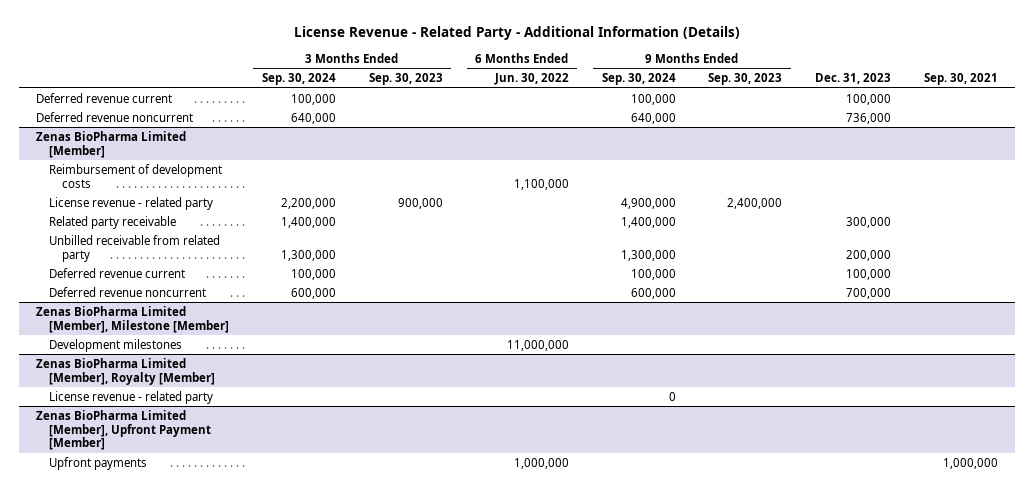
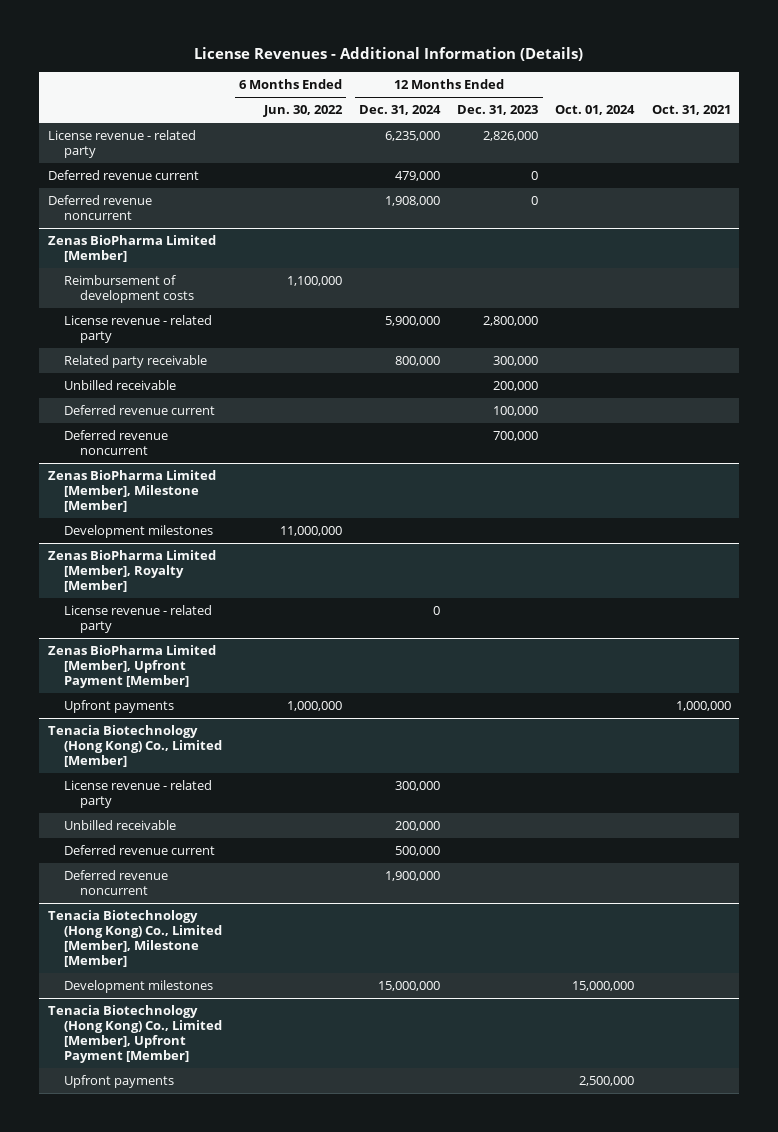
- License Revenue - Related Party - Additional Information (Details)
+ License Revenues - Additional Information (Details)
- | 3 Months Ended Sep. 30, 2024 | 3 Months Ended Sep. 30, 2023 | 6 Months Ended Jun. 30, 2022 | 9 Months Ended Sep. 30, 2024 | 9 Months Ended Sep. 30, 2023 | Dec. 31, 2023 | Sep. 30, 2021
+ | 6 Months Ended Jun. 30, 2022 | 12 Months Ended Dec. 31, 2024 | 12 Months Ended Dec. 31, 2023 | Oct. 01, 2024 | Oct. 31, 2021
+ License revenue - related party | | 6,235,000 | 2,826,000 | |
@ Zenas BioPharma Limited [Member]
- Unbilled receivable from related party | 1,300,000 | | | 1,300,000 | | 200,000 |
+ Unbilled receivable | | | 200,000 | |
+ Tenacia Biotechnology (Hong Kong) Co., Limited [Member]
+ License revenue - related party | | 300,000 | | |
+ Unbilled receivable | | 200,000 | | |
+ Deferred revenue current | | 500,000 | | |
+ Deferred revenue noncurrent | | 1,900,000 | | |
+ Tenacia Biotechnology (Hong Kong) Co., Limited [Member], Milestone [Member]
+ Development milestones | | 15,000,000 | | 15,000,000 |
+ Tenacia Biotechnology (Hong Kong) Co., Limited [Member], Upfront Payment [Member]
+ Upfront payments | | | | 2,500,000 |

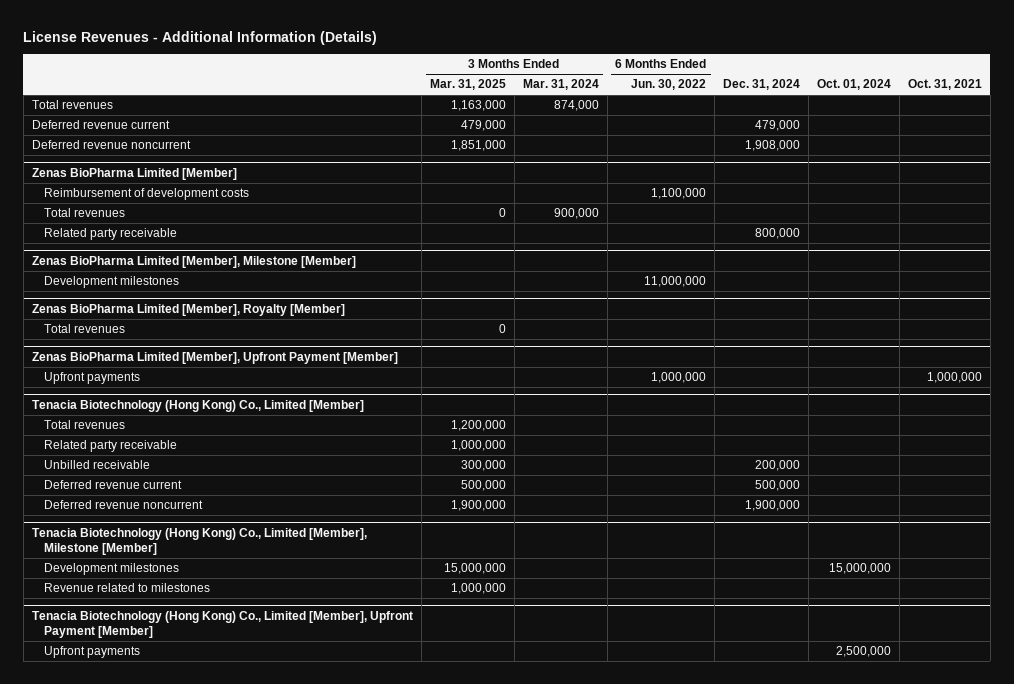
- | 6 Months Ended Jun. 30, 2022 | 12 Months Ended Dec. 31, 2024 | 12 Months Ended Dec. 31, 2023 | Oct. 01, 2024 | Oct. 31, 2021
+ | 3 Months Ended Mar. 31, 2025 | 3 Months Ended Mar. 31, 2024 | 6 Months Ended Jun. 30, 2022 | Dec. 31, 2024 | Oct. 01, 2024 | Oct. 31, 2021
- License revenue - related party | | 6,235,000 | 2,826,000 | |
+ Total revenues | 1,163,000 | 874,000 | | | |
@ Zenas BioPharma Limited [Member]
- License revenue - related party | | 5,900,000 | 2,800,000 | |
+ Total revenues | 0 | 900,000 | | | |
- Unbilled receivable | | | 200,000 | |
- Deferred revenue current | | | 100,000 | |
- Deferred revenue noncurrent | | | 700,000 | |
@ Zenas BioPharma Limited [Member], Royalty [Member]
- License revenue - related party | | 0 | | |
+ Total revenues | 0 | | | | |
@ Tenacia Biotechnology (Hong Kong) Co., Limited [Member]
- License revenue - related party | | 300,000 | | |
+ Total revenues | 1,200,000 | | | | |
+ Related party receivable | 1,000,000 | | | | |
@ Tenacia Biotechnology (Hong Kong) Co., Limited [Member], Milestone [Member]
+ Revenue related to milestones | 1,000,000 | | | | |

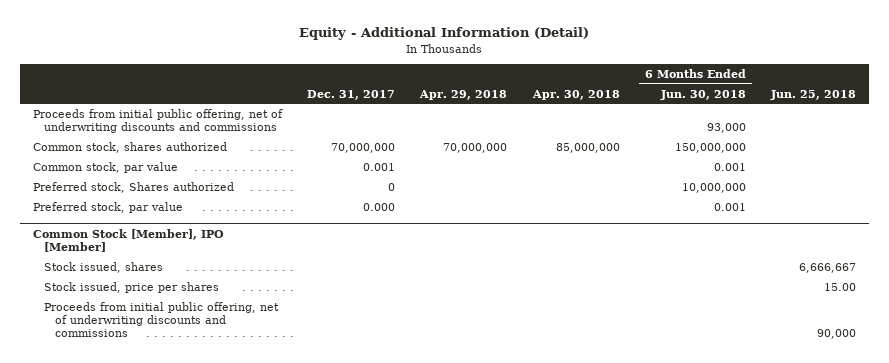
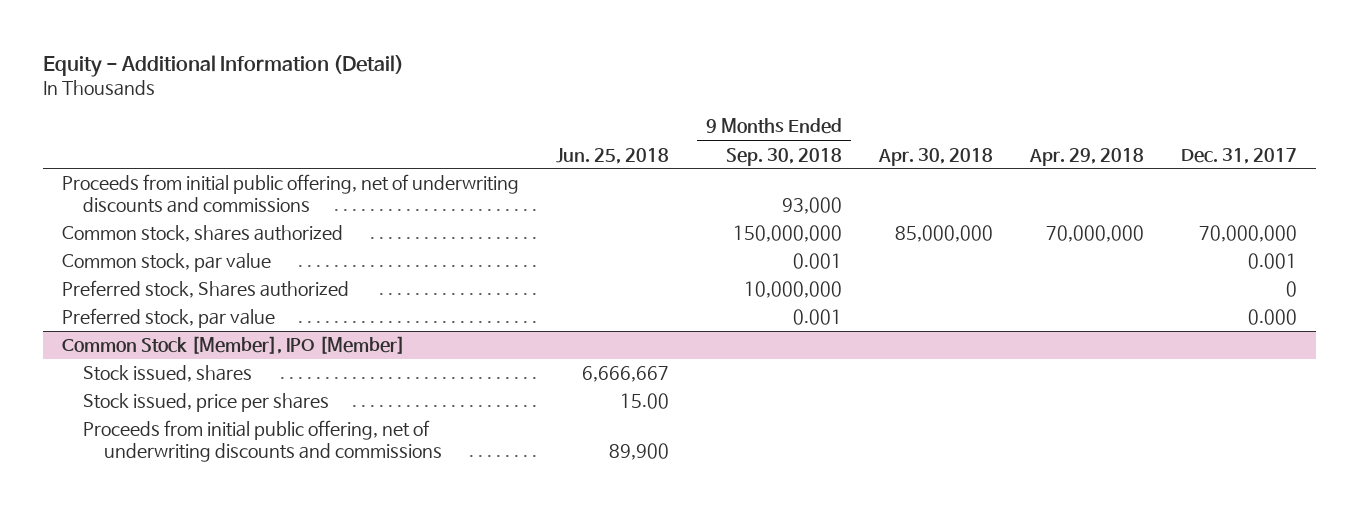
- | Dec. 31, 2017 | Apr. 29, 2018 | Apr. 30, 2018 | 6 Months Ended Jun. 30, 2018 | Jun. 25, 2018
+ | Jun. 25, 2018 | 9 Months Ended Sep. 30, 2018 | Apr. 30, 2018 | Apr. 29, 2018 | Dec. 31, 2017
@ Common Stock [Member], IPO [Member]
- Proceeds from initial public offering, net of underwriting discounts and commissions | | | | | 90,000
+ Proceeds from initial public offering, net of underwriting discounts and commissions | 89,900 | | | |

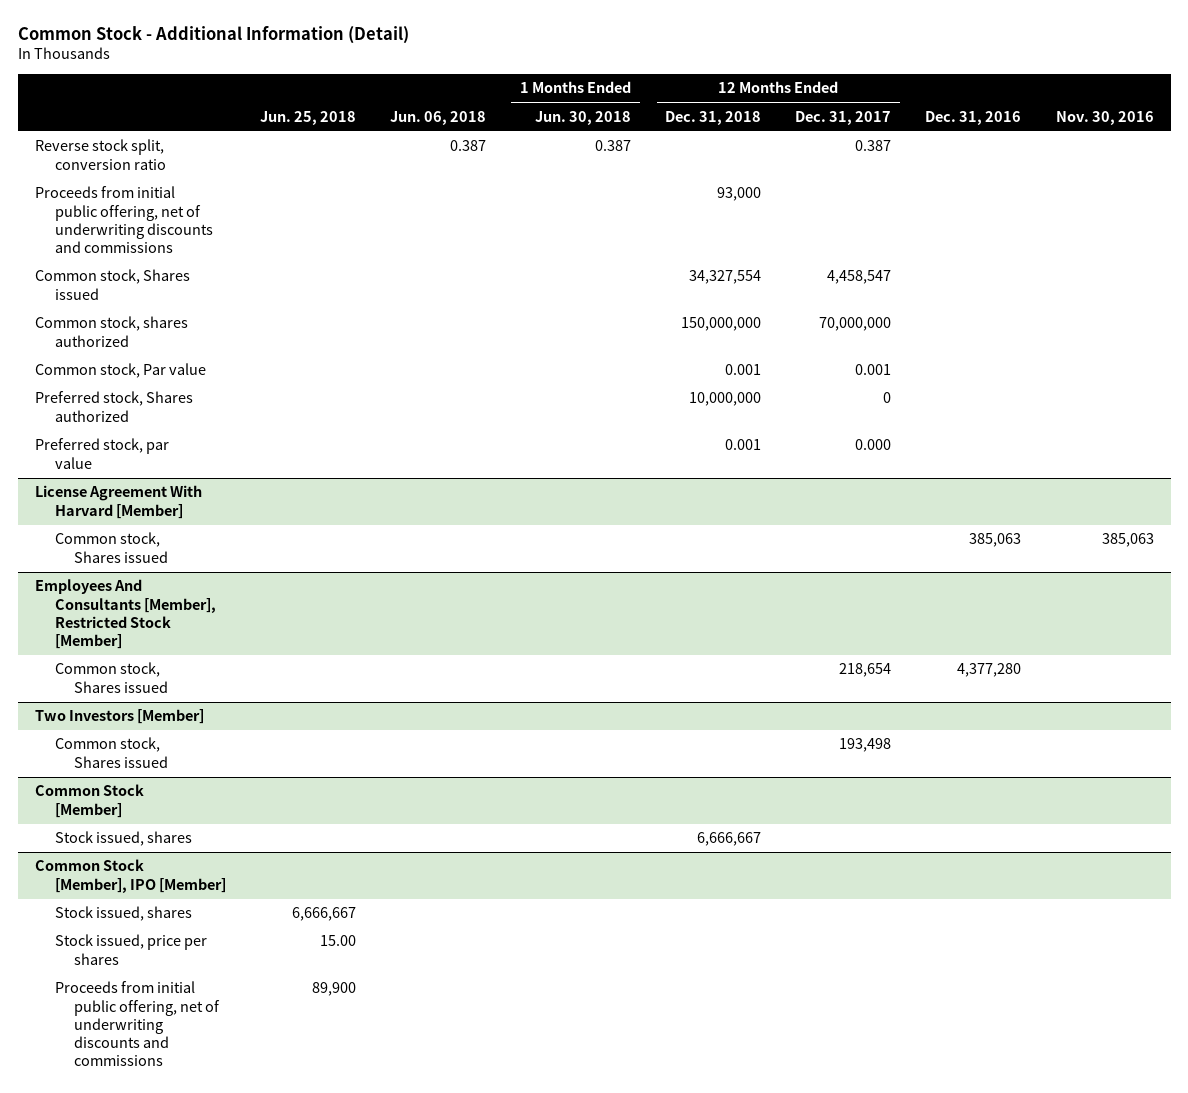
- Equity - Additional Information (Detail)
+ Common Stock - Additional Information (Detail)
- | Jun. 25, 2018 | 9 Months Ended Sep. 30, 2018 | Apr. 30, 2018 | Apr. 29, 2018 | Dec. 31, 2017
+ | Jun. 25, 2018 | Jun. 06, 2018 | 1 Months Ended Jun. 30, 2018 | 12 Months Ended Dec. 31, 2018 | 12 Months Ended Dec. 31, 2017 | Dec. 31, 2016 | Nov. 30, 2016
+ Reverse stock split, conversion ratio | | 0.387 | 0.387 | | 0.387 | |
+ Common stock, Shares issued | | | | 34,327,554 | 4,458,547 | |
- Common stock, par value | | 0.001 | | | 0.001
+ Common stock, Par value | | | | 0.001 | 0.001 | |
+ License Agreement With Harvard [Member]
+ Common stock, Shares issued | | | | | | 385,063 | 385,063
+ Employees And Consultants [Member], Restricted Stock [Member]
+ Common stock, Shares issued | | | | | 218,654 | 4,377,280 |
+ Two Investors [Member]
+ Common stock, Shares issued | | | | | 193,498 | |
+ Common Stock [Member]
+ Stock issued, shares | | | | 6,666,667 | | |

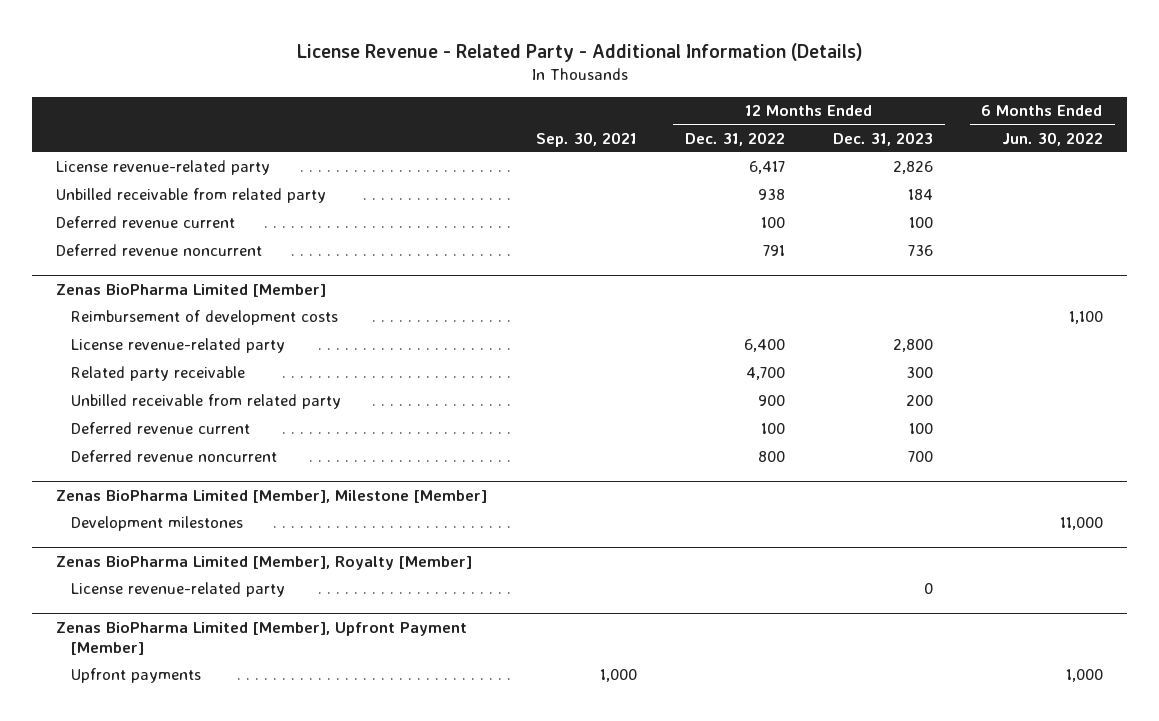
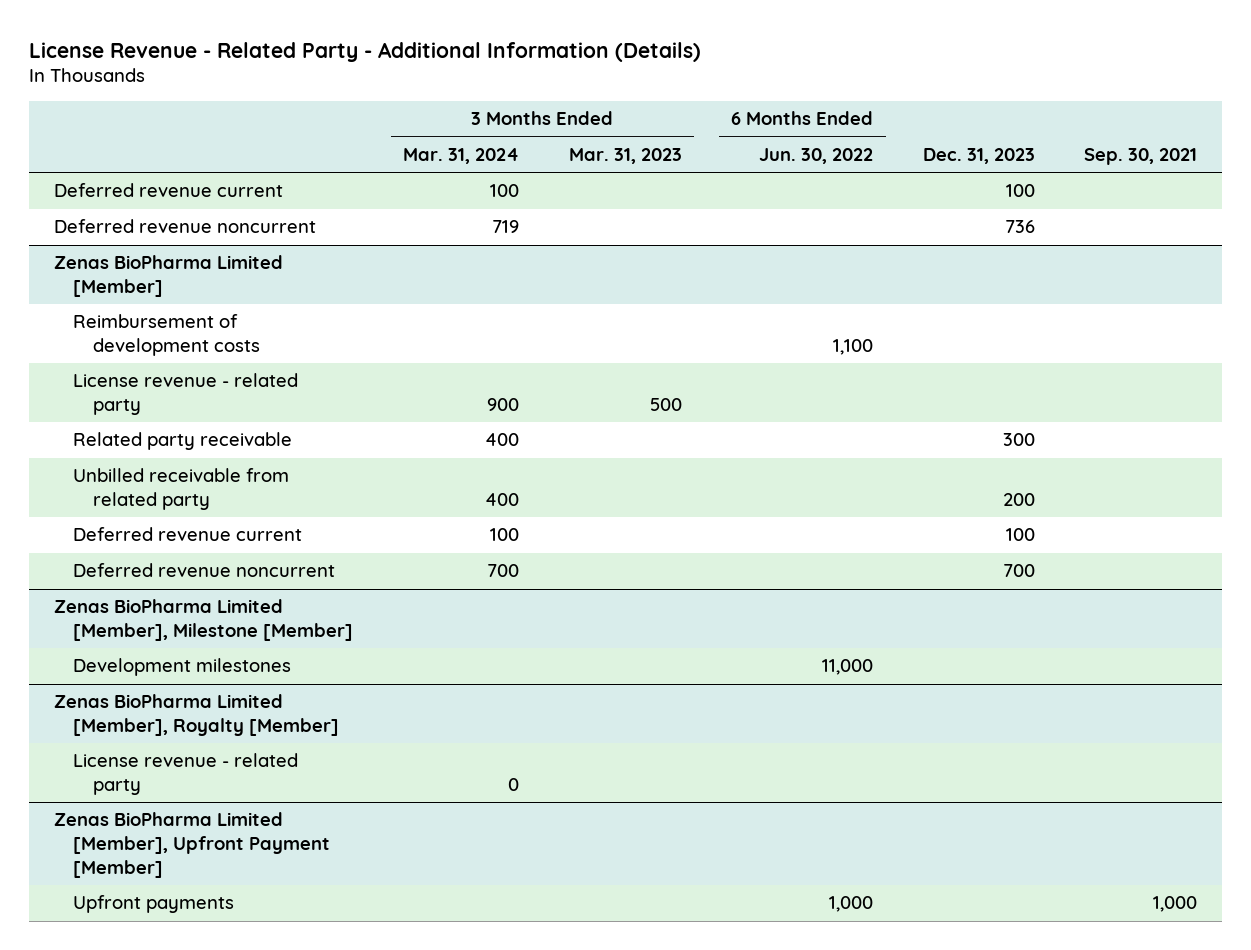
- | Sep. 30, 2021 | 12 Months Ended Dec. 31, 2022 | 12 Months Ended Dec. 31, 2023 | 6 Months Ended Jun. 30, 2022
+ | 3 Months Ended Mar. 31, 2024 | 3 Months Ended Mar. 31, 2023 | 6 Months Ended Jun. 30, 2022 | Dec. 31, 2023 | Sep. 30, 2021
- License revenue-related party | | 6,417 | 2,826 |
- Unbilled receivable from related party | | 938 | 184 |
@ Zenas BioPharma Limited [Member]
- License revenue-related party | | 6,400 | 2,800 |
+ License revenue - related party | 900 | 500 | | |
@ Zenas BioPharma Limited [Member], Royalty [Member]
- License revenue-related party | | | 0 |
+ License revenue - related party | 0 | | | |

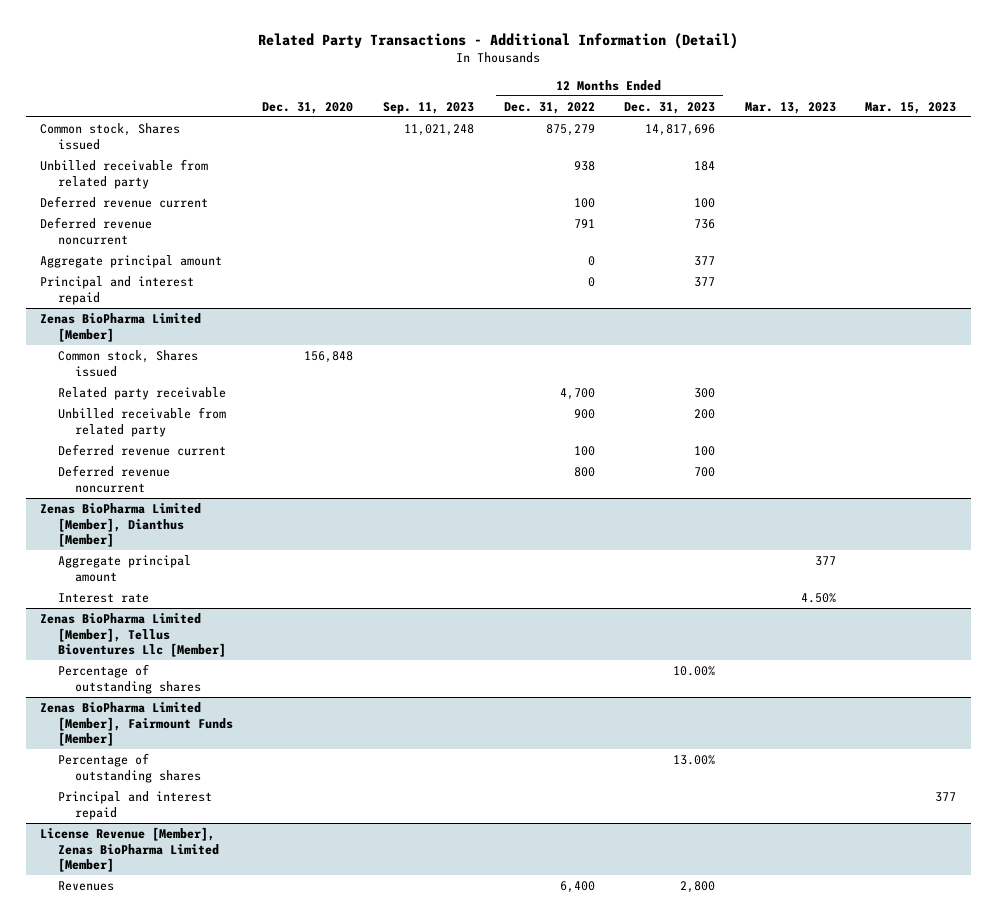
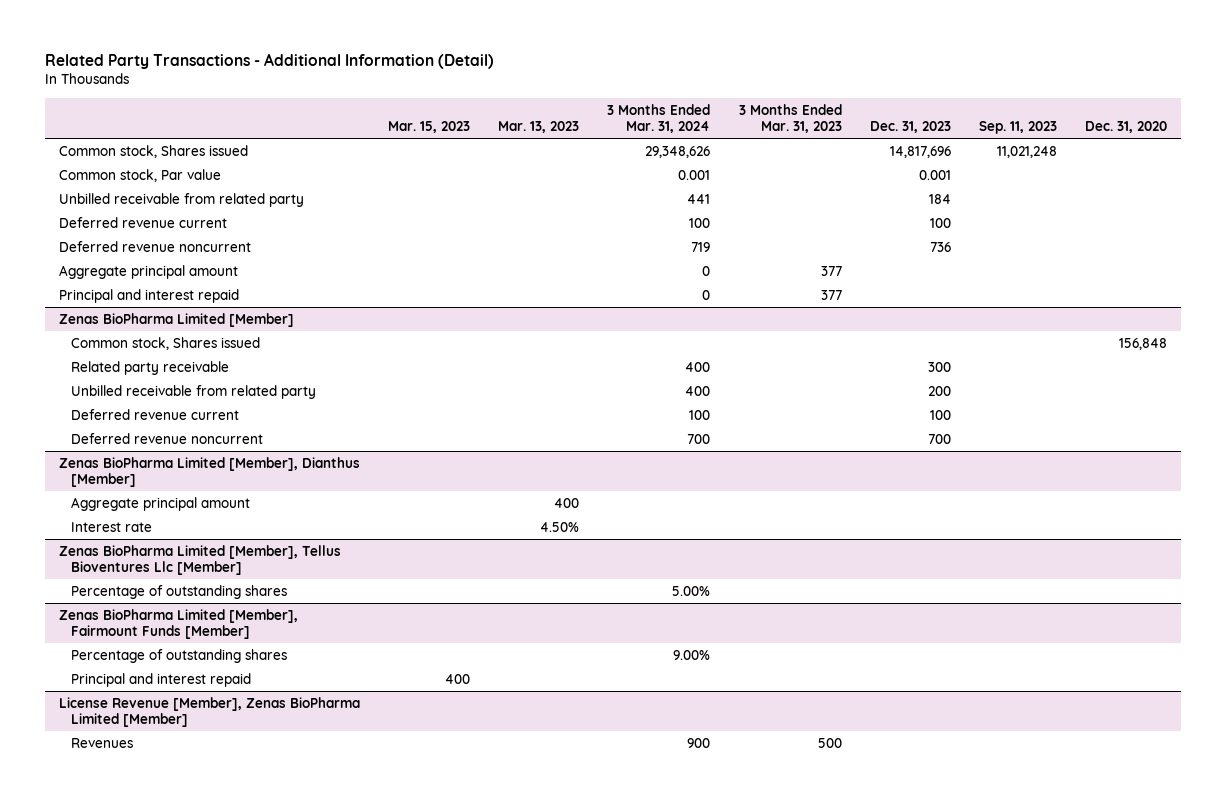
- | Dec. 31, 2020 | Sep. 11, 2023 | 12 Months Ended Dec. 31, 2022 | 12 Months Ended Dec. 31, 2023 | Mar. 13, 2023 | Mar. 15, 2023
+ | Mar. 15, 2023 | Mar. 13, 2023 | 3 Months Ended Mar. 31, 2024 | 3 Months Ended Mar. 31, 2023 | Dec. 31, 2023 | Sep. 11, 2023 | Dec. 31, 2020
+ Common stock, Par value | | | 0.001 | | 0.001 | |
@ Zenas BioPharma Limited [Member], Dianthus [Member]
- Aggregate principal amount | | | | | 377 |
+ Aggregate principal amount | | 400 | | | | |
@ Zenas BioPharma Limited [Member], Fairmount Funds [Member]
- Principal and interest repaid | | | | | | 377
+ Principal and interest repaid | 400 | | | | | |

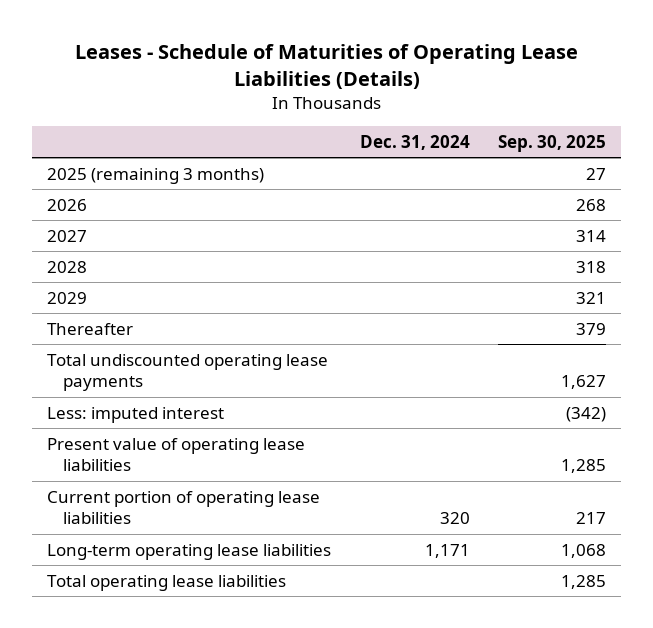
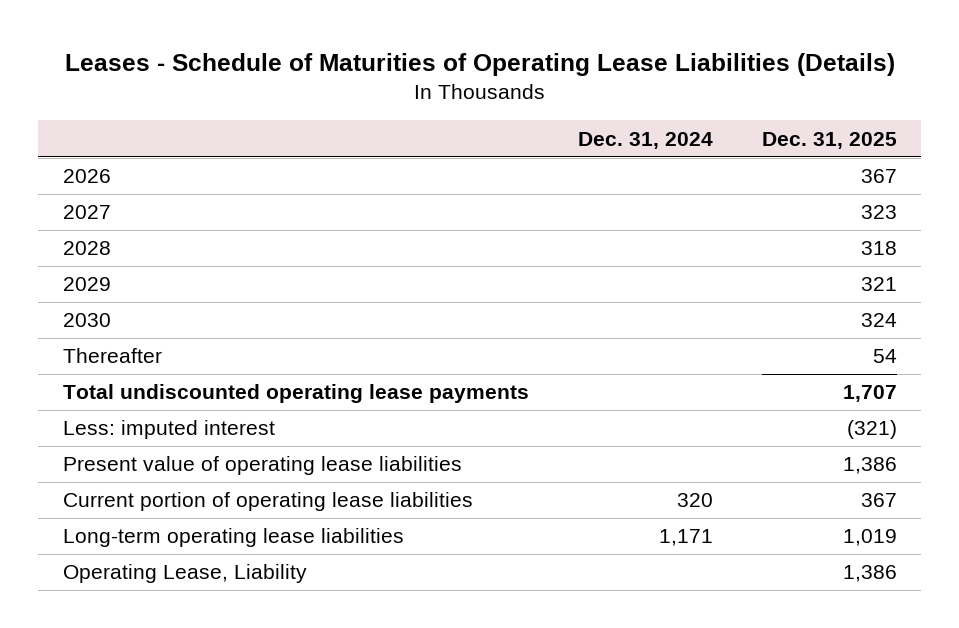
- | Dec. 31, 2024 | Sep. 30, 2025
+ | Dec. 31, 2024 | Dec. 31, 2025
- 2025 (remaining 3 months) | | 27
+ 2030 | | 324
- Total operating lease liabilities | | 1,285
+ Operating Lease, Liability | | 1,386

